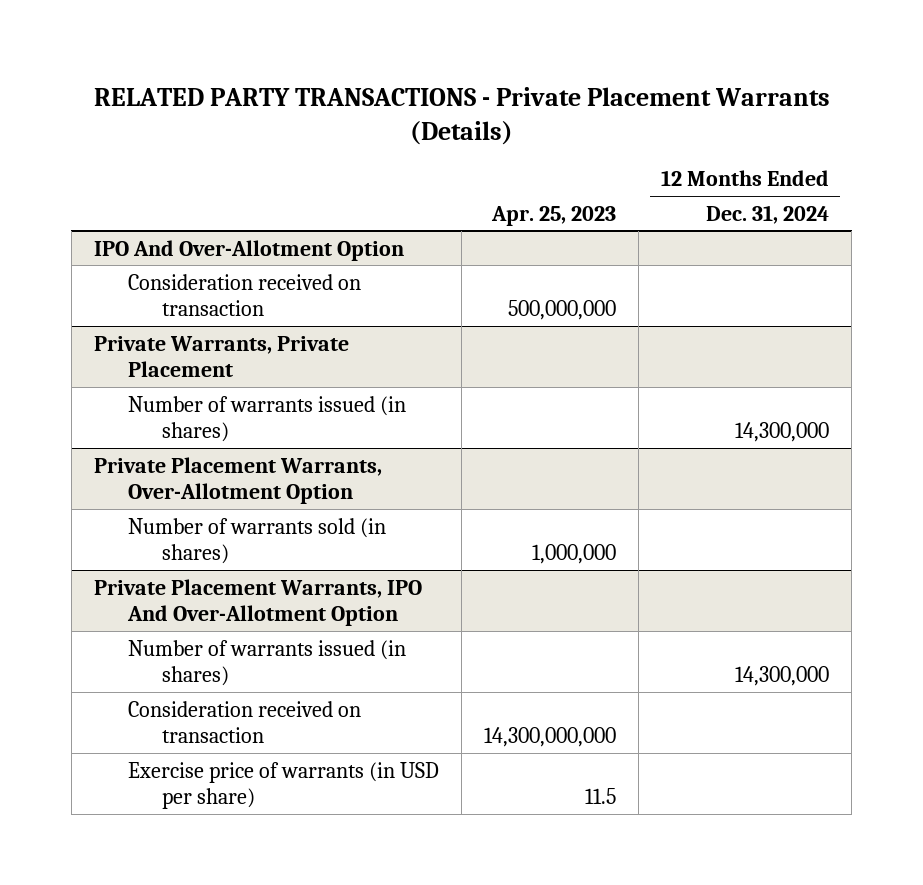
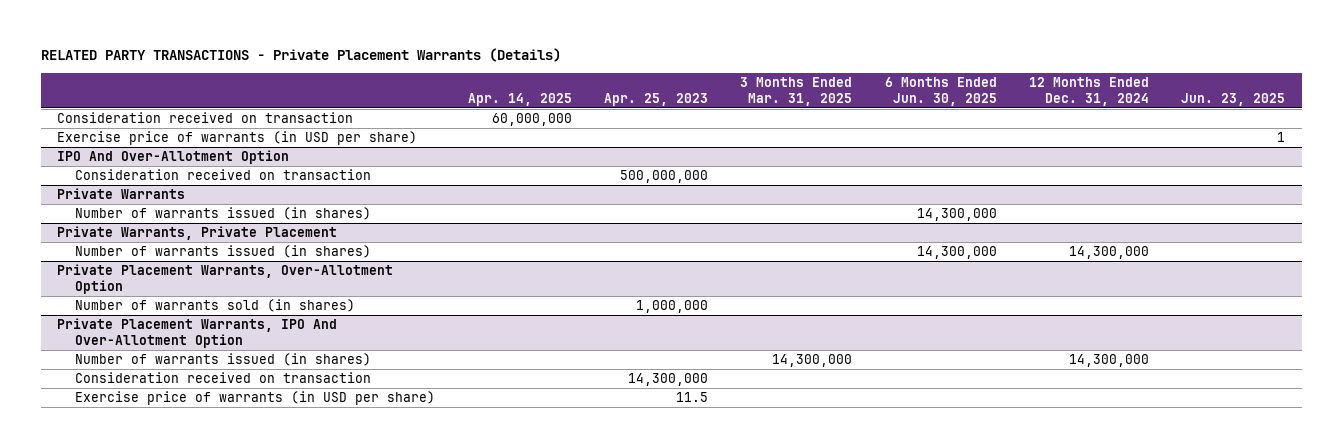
- | Apr. 25, 2023 | 12 Months Ended Dec. 31, 2024
+ | Apr. 14, 2025 | Apr. 25, 2023 | 3 Months Ended Mar. 31, 2025 | 6 Months Ended Jun. 30, 2025 | 12 Months Ended Dec. 31, 2024 | Jun. 23, 2025
+ Consideration received on transaction | 60,000,000 | | | | |
+ Exercise price of warrants (in USD per share) | | | | | | 1
+ Private Warrants
+ Number of warrants issued (in shares) | | | | 14,300,000 | |
@ Private Placement Warrants, IPO And Over-Allotment Option
- Consideration received on transaction | 14,300,000,000 |
+ Consideration received on transaction | | 14,300,000 | | | |

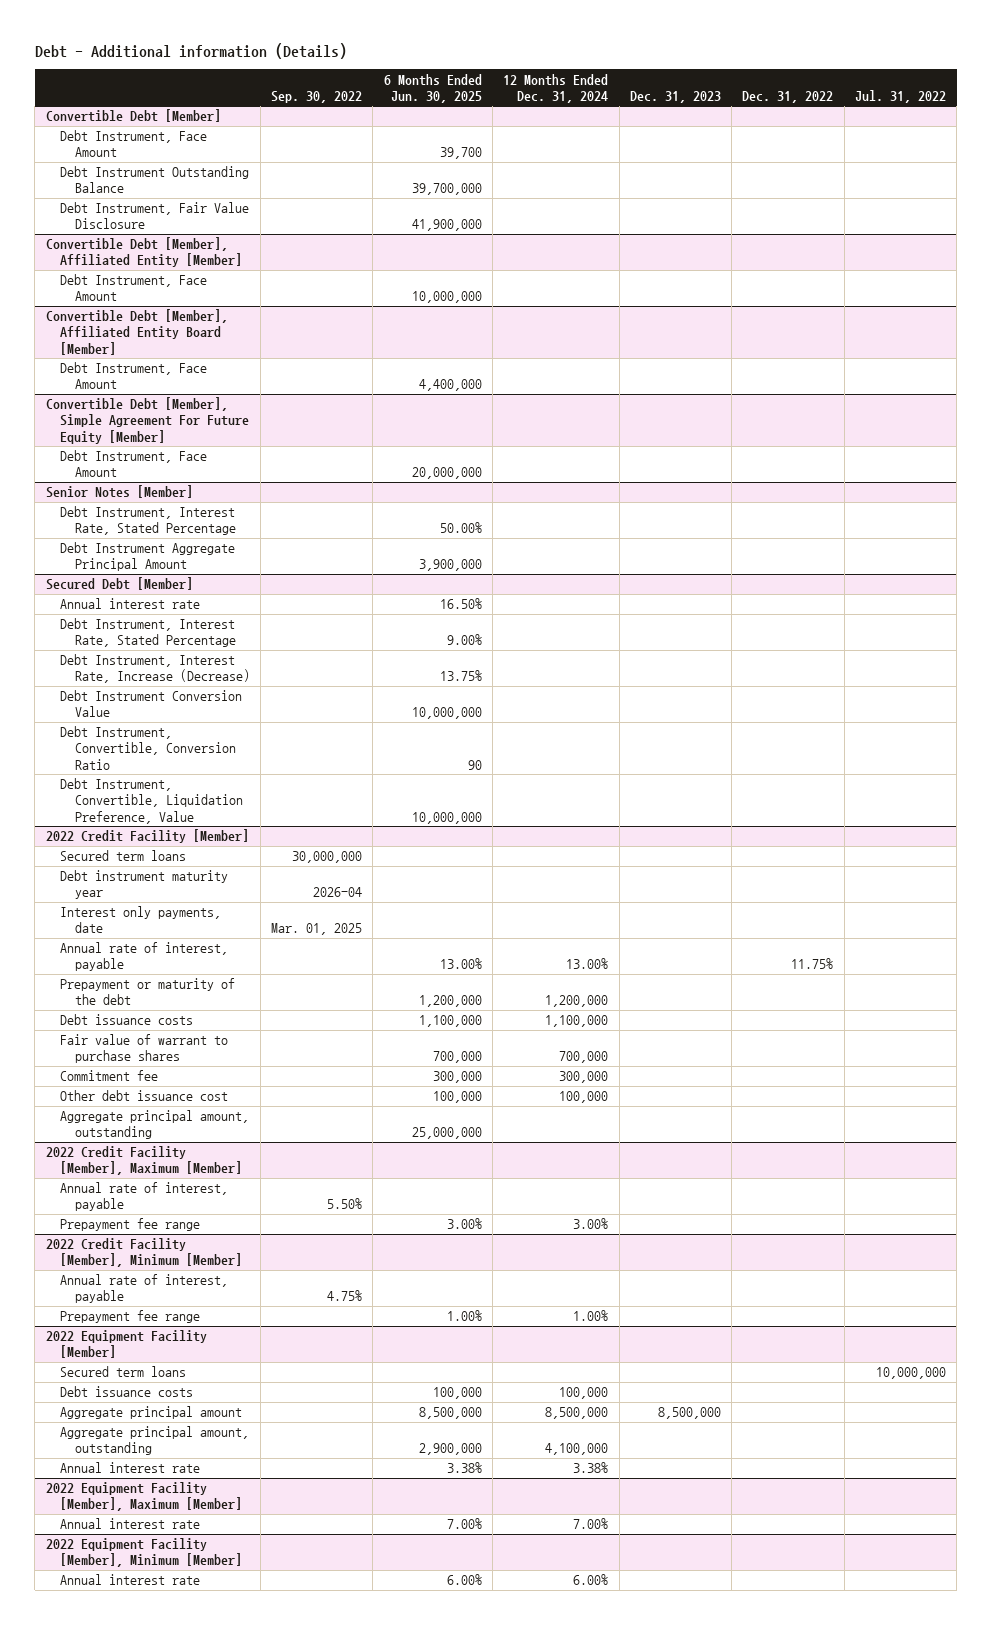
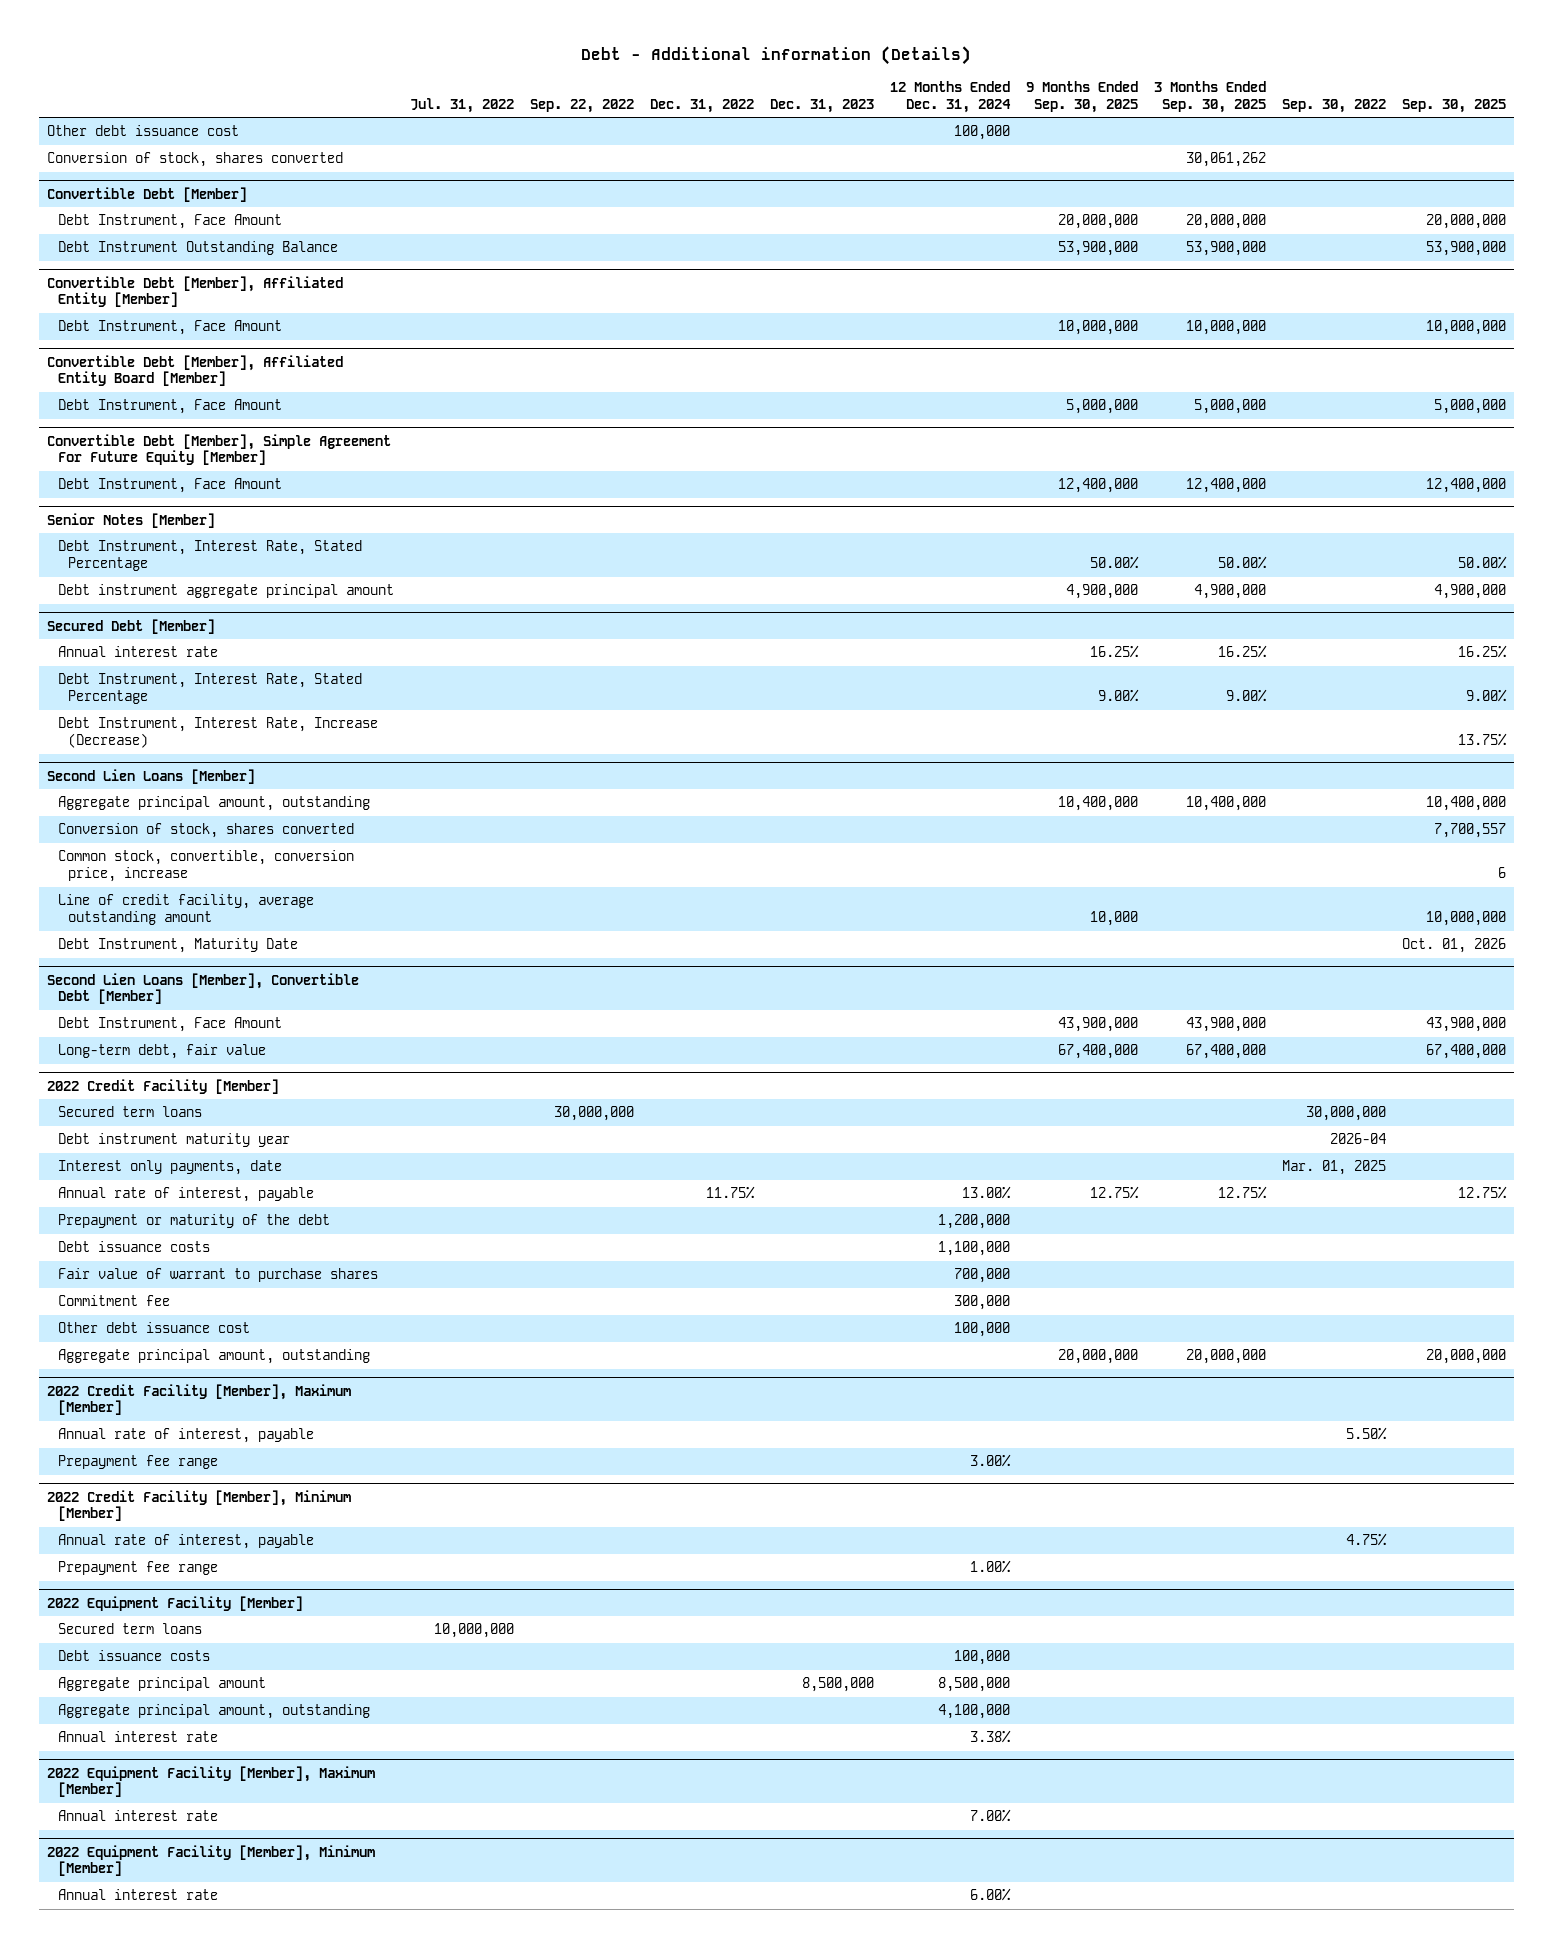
- | Sep. 30, 2022 | 6 Months Ended Jun. 30, 2025 | 12 Months Ended Dec. 31, 2024 | Dec. 31, 2023 | Dec. 31, 2022 | Jul. 31, 2022
+ | Jul. 31, 2022 | Sep. 22, 2022 | Dec. 31, 2022 | Dec. 31, 2023 | 12 Months Ended Dec. 31, 2024 | 9 Months Ended Sep. 30, 2025 | 3 Months Ended Sep. 30, 2025 | Sep. 30, 2022 | Sep. 30, 2025
+ Other debt issuance cost | | | | | 100,000 | | | |
+ Conversion of stock, shares converted | | | | | | | 30,061,262 | |
@ Convertible Debt [Member]
- Debt Instrument, Fair Value Disclosure | | 41,900,000 | | | |
@ Senior Notes [Member]
- Debt Instrument Aggregate Principal Amount | | 3,900,000 | | | |
+ Debt instrument aggregate principal amount | | | | | | 4,900,000 | 4,900,000 | | 4,900,000
@ Secured Debt [Member]
- Debt Instrument Conversion Value | | 10,000,000 | | | |
- Debt Instrument, Convertible, Conversion Ratio | | 90 | | | |
- Debt Instrument, Convertible, Liquidation Preference, Value | | 10,000,000 | | | |
+ Second Lien Loans [Member]
+ Aggregate principal amount, outstanding | | | | | | 10,400,000 | 10,400,000 | | 10,400,000
+ Conversion of stock, shares converted | | | | | | | | | 7,700,557
+ Common stock, convertible, conversion price, increase | | | | | | | | | 6
+ Line of credit facility, average outstanding amount | | | | | | 10,000 | | | 10,000,000
+ Debt Instrument, Maturity Date | | | | | | | | | Oct. 01, 2026
+ Second Lien Loans [Member], Convertible Debt [Member]
+ Debt Instrument, Face Amount | | | | | | 43,900,000 | 43,900,000 | | 43,900,000
+ Long-term debt, fair value | | | | | | 67,400,000 | 67,400,000 | | 67,400,000

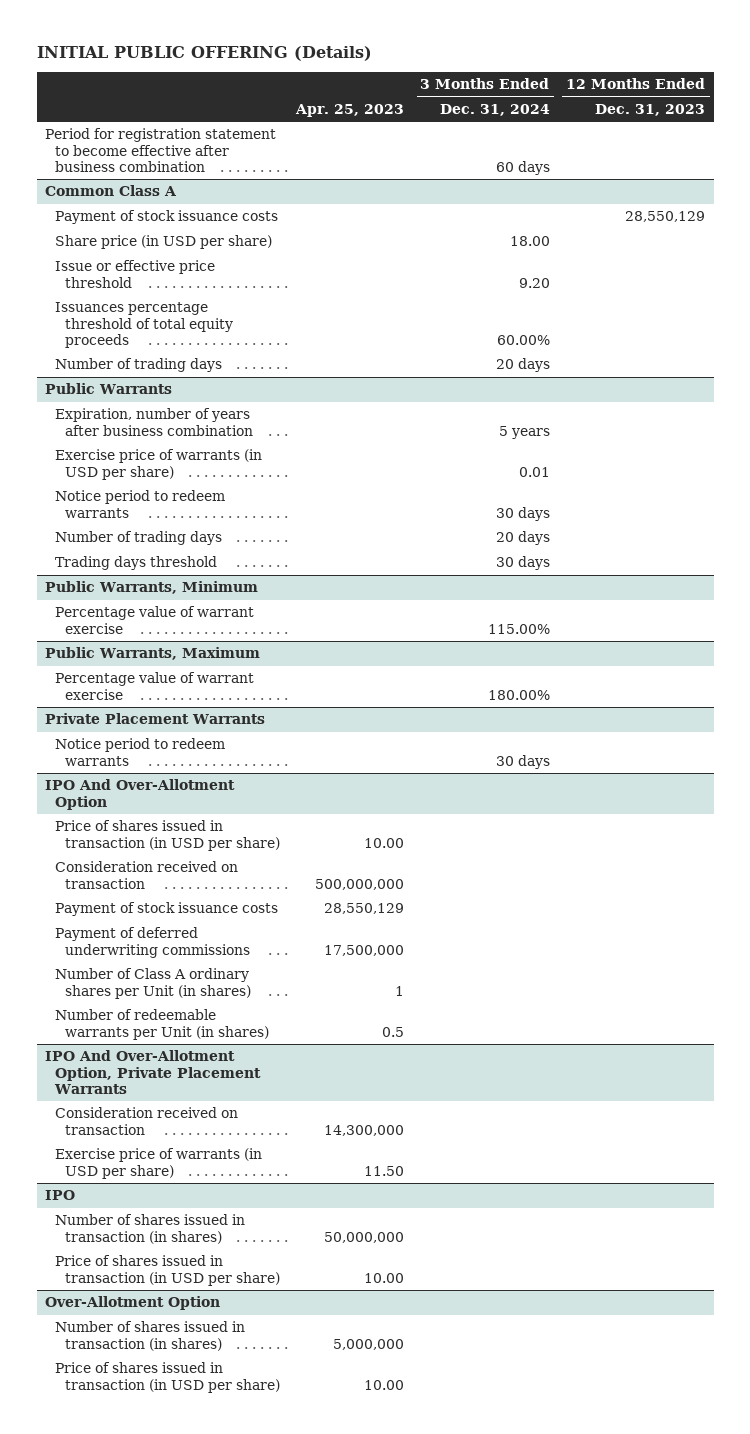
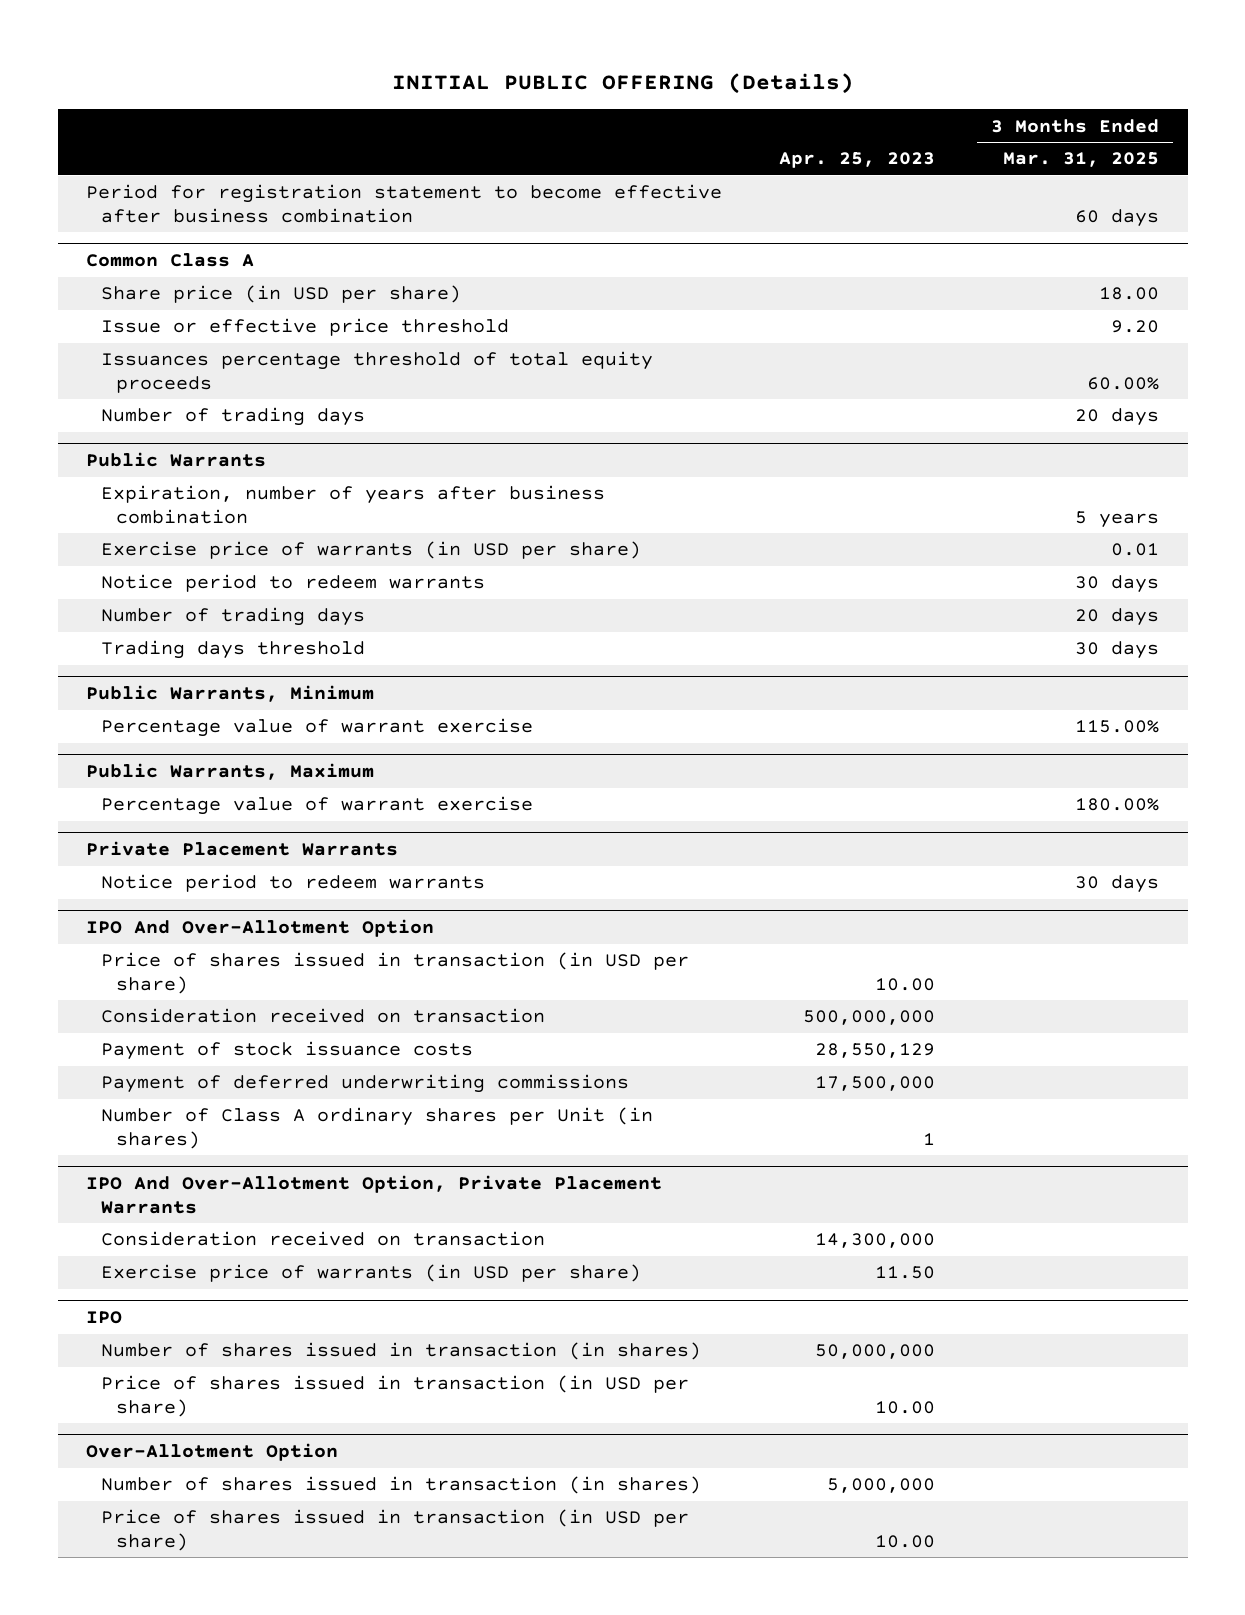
- | Apr. 25, 2023 | 3 Months Ended Dec. 31, 2024 | 12 Months Ended Dec. 31, 2023
+ | Apr. 25, 2023 | 3 Months Ended Mar. 31, 2025
@ Common Class A
- Payment of stock issuance costs | | | 28,550,129
@ IPO And Over-Allotment Option
- Number of redeemable warrants per Unit (in shares) | 0.5 | |

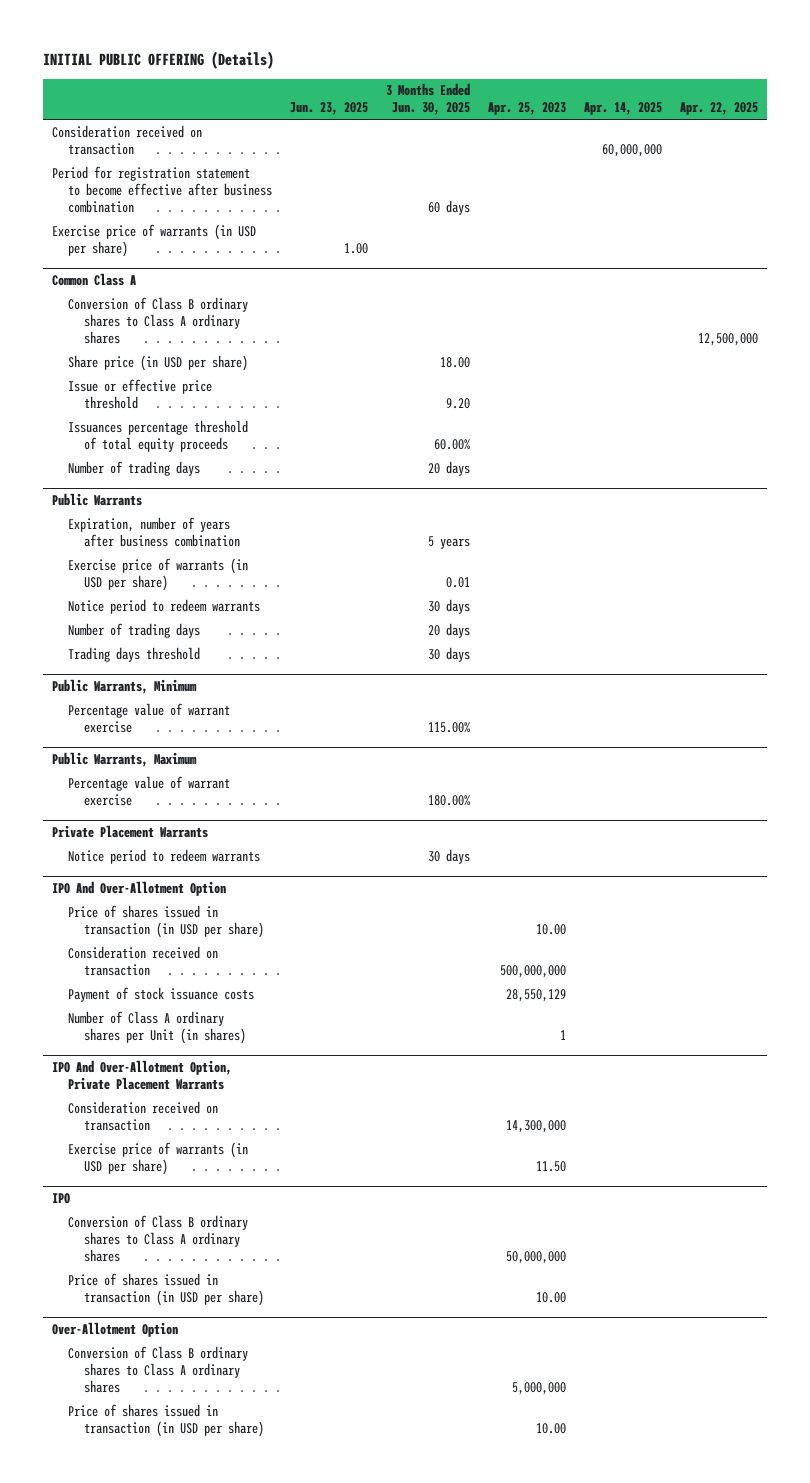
- | Apr. 25, 2023 | 3 Months Ended Mar. 31, 2025
+ | Jun. 23, 2025 | 3 Months Ended Jun. 30, 2025 | Apr. 25, 2023 | Apr. 14, 2025 | Apr. 22, 2025
+ Consideration received on transaction | | | | 60,000,000 |
+ Exercise price of warrants (in USD per share) | 1.00 | | | |
@ Common Class A
+ Conversion of Class B ordinary shares to Class A ordinary shares | | | | | 12,500,000
@ IPO And Over-Allotment Option
- Payment of deferred underwriting commissions | 17,500,000 |
@ IPO
- Number of shares issued in transaction (in shares) | 50,000,000 |
+ Conversion of Class B ordinary shares to Class A ordinary shares | | | 50,000,000 | |
@ Over-Allotment Option
- Number of shares issued in transaction (in shares) | 5,000,000 |
+ Conversion of Class B ordinary shares to Class A ordinary shares | | | 5,000,000 | |

